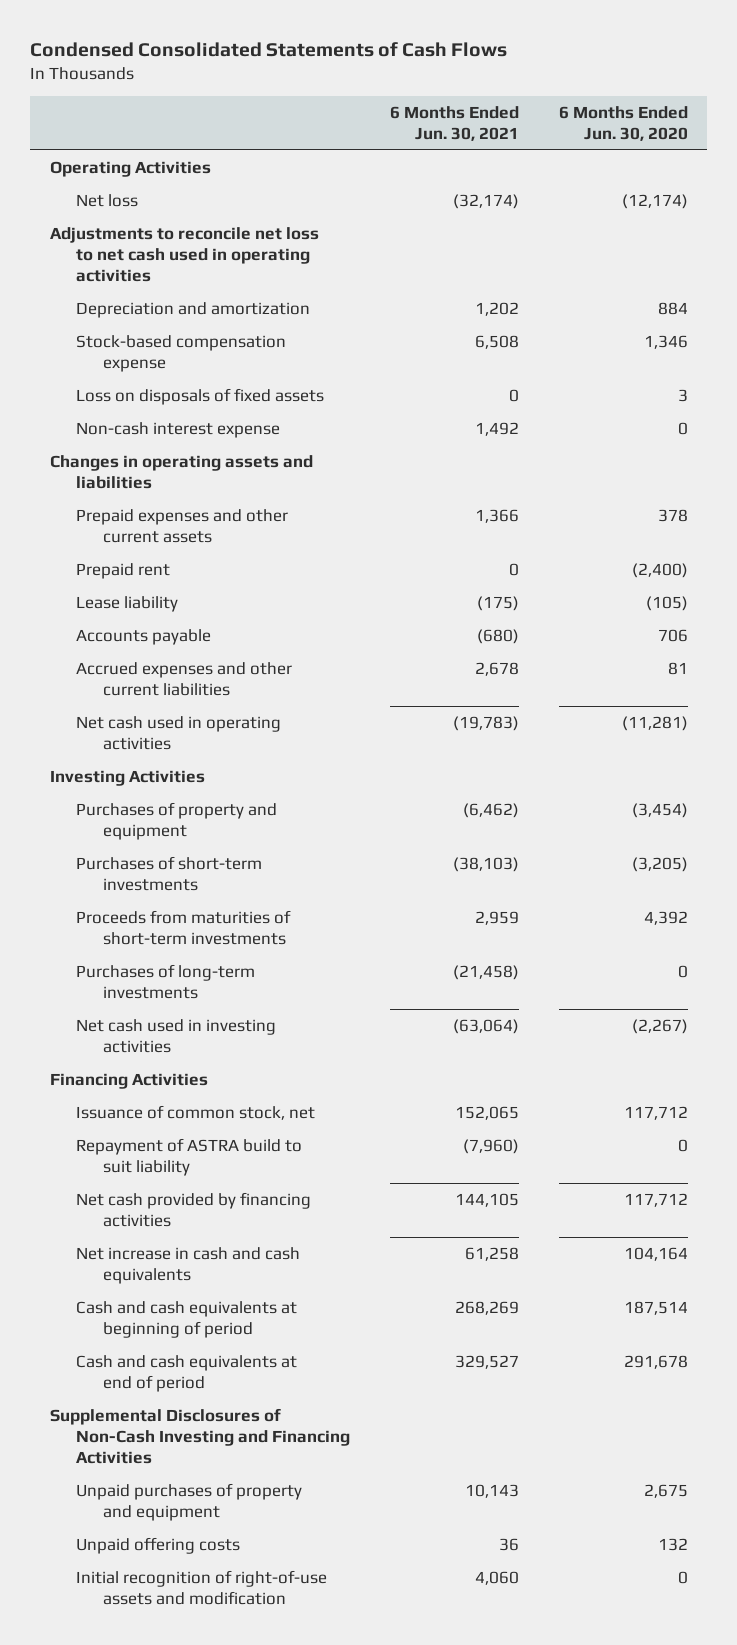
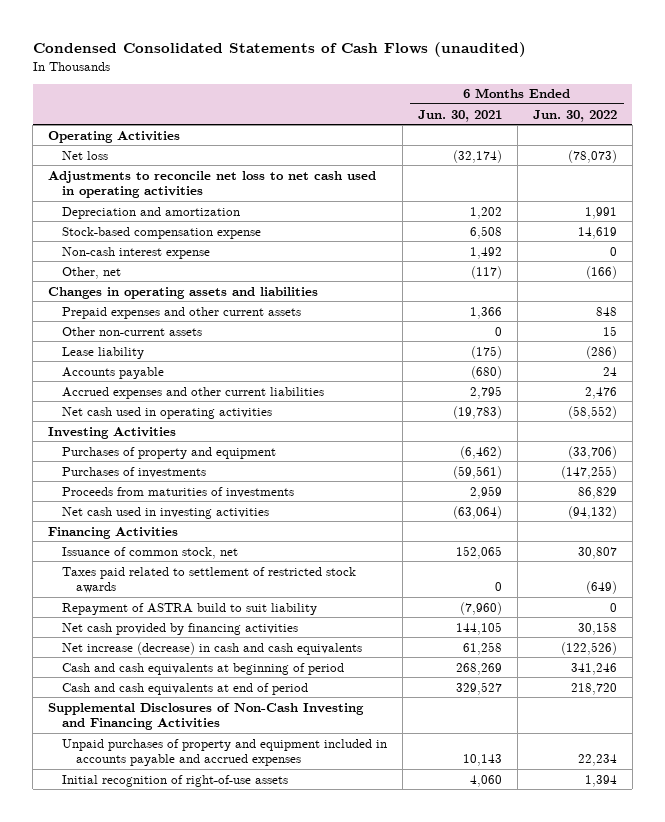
- Condensed Consolidated Statements of Cash Flows
+ Condensed Consolidated Statements of Cash Flows (unaudited)
- | 6 Months Ended Jun. 30, 2021 | 6 Months Ended Jun. 30, 2020
+ | 6 Months Ended Jun. 30, 2021 | 6 Months Ended Jun. 30, 2022
- Loss on disposals of fixed assets | 0 | 3
+ Other, net | (117) | (166)
- Prepaid rent | 0 | (2,400)
+ Other non-current assets | 0 | 15
- Accrued expenses and other current liabilities | 2,678 | 81
+ Accrued expenses and other current liabilities | 2,795 | 2,476
- Purchases of short-term investments | (38,103) | (3,205)
- Proceeds from maturities of short-term investments | 2,959 | 4,392
- Purchases of long-term investments | (21,458) | 0
+ Purchases of investments | (59,561) | (147,255)
+ Proceeds from maturities of investments | 2,959 | 86,829
+ Taxes paid related to settlement of restricted stock awards | 0 | (649)
- Net increase in cash and cash equivalents | 61,258 | 104,164
+ Net increase (decrease) in cash and cash equivalents | 61,258 | (122,526)
- Unpaid purchases of property and equipment | 10,143 | 2,675
- Unpaid offering costs | 36 | 132
- Initial recognition of right-of-use assets and modification | 4,060 | 0
+ Unpaid purchases of property and equipment included in accounts payable and accrued expenses | 10,143 | 22,234
+ Initial recognition of right-of-use assets | 4,060 | 1,394

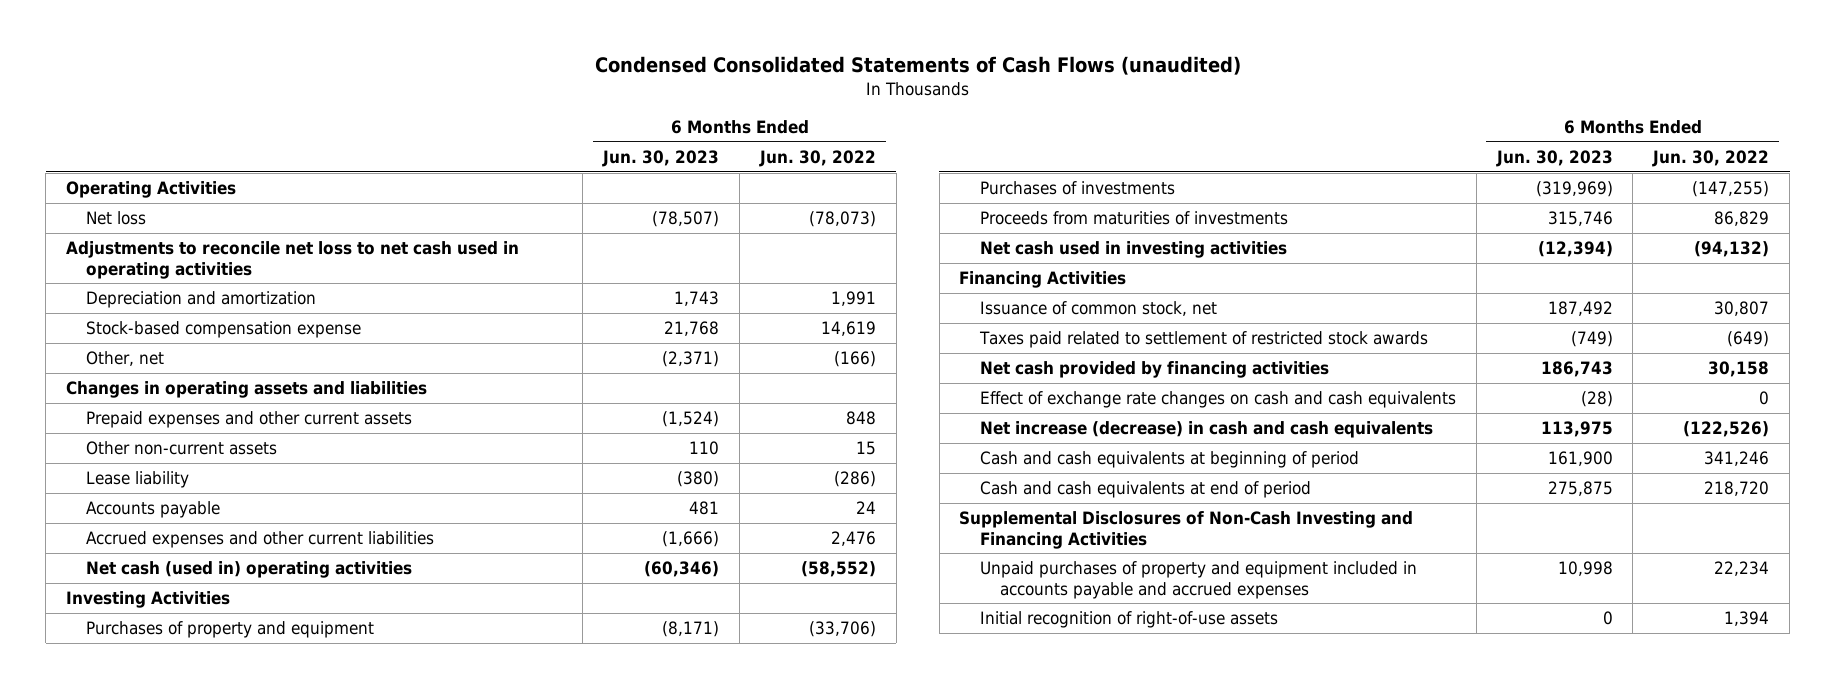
- | 6 Months Ended Jun. 30, 2021 | 6 Months Ended Jun. 30, 2022
+ | 6 Months Ended Jun. 30, 2023 | 6 Months Ended Jun. 30, 2022
- Non-cash interest expense | 1,492 | 0
- Net cash used in operating activities | (19,783) | (58,552)
+ Net cash (used in) operating activities | (60,346) | (58,552)
- Repayment of ASTRA build to suit liability | (7,960) | 0
+ Effect of exchange rate changes on cash and cash equivalents | (28) | 0

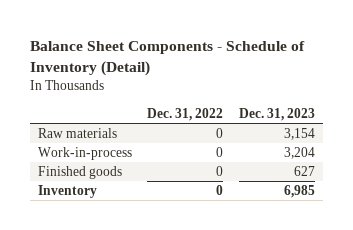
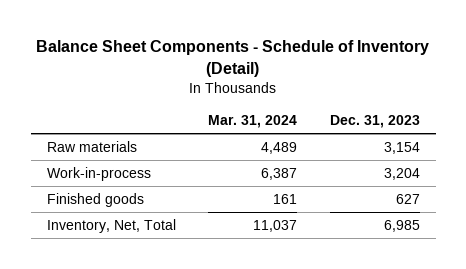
- | Dec. 31, 2022 | Dec. 31, 2023
+ | Mar. 31, 2024 | Dec. 31, 2023
- Inventory | 0 | 6,985
+ Inventory, Net, Total | 11,037 | 6,985

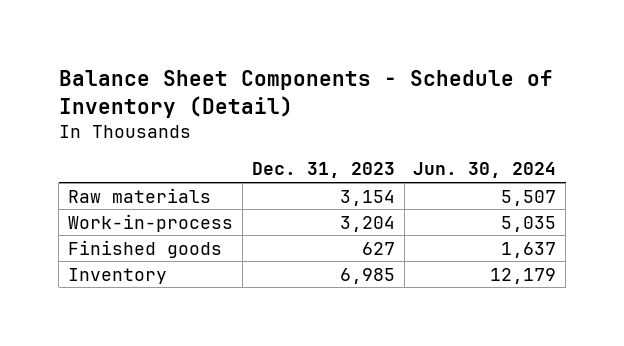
- | Mar. 31, 2024 | Dec. 31, 2023
+ | Dec. 31, 2023 | Jun. 30, 2024
- Inventory, Net, Total | 11,037 | 6,985
+ Inventory | 6,985 | 12,179

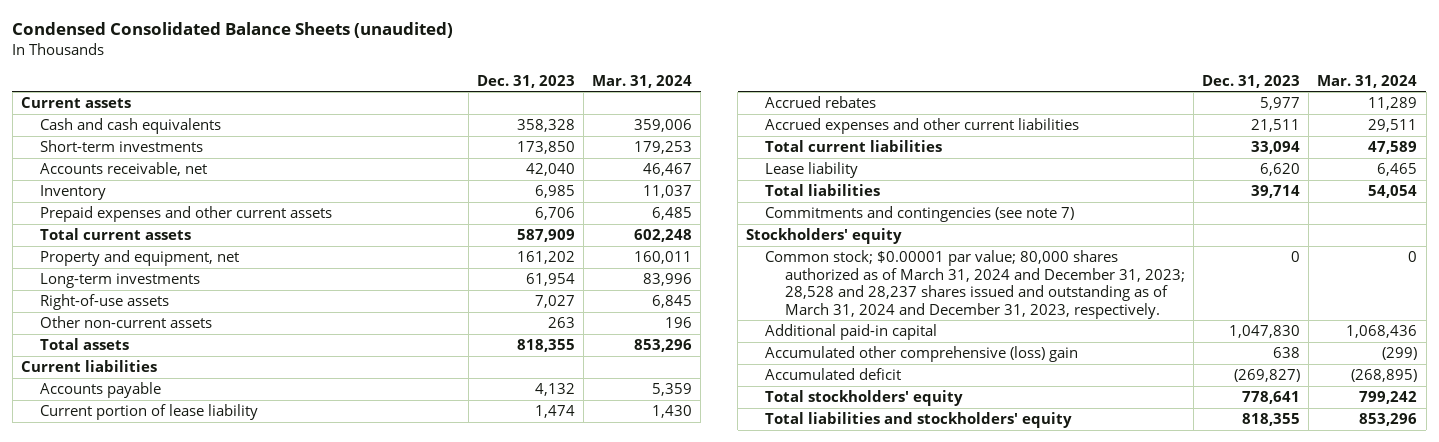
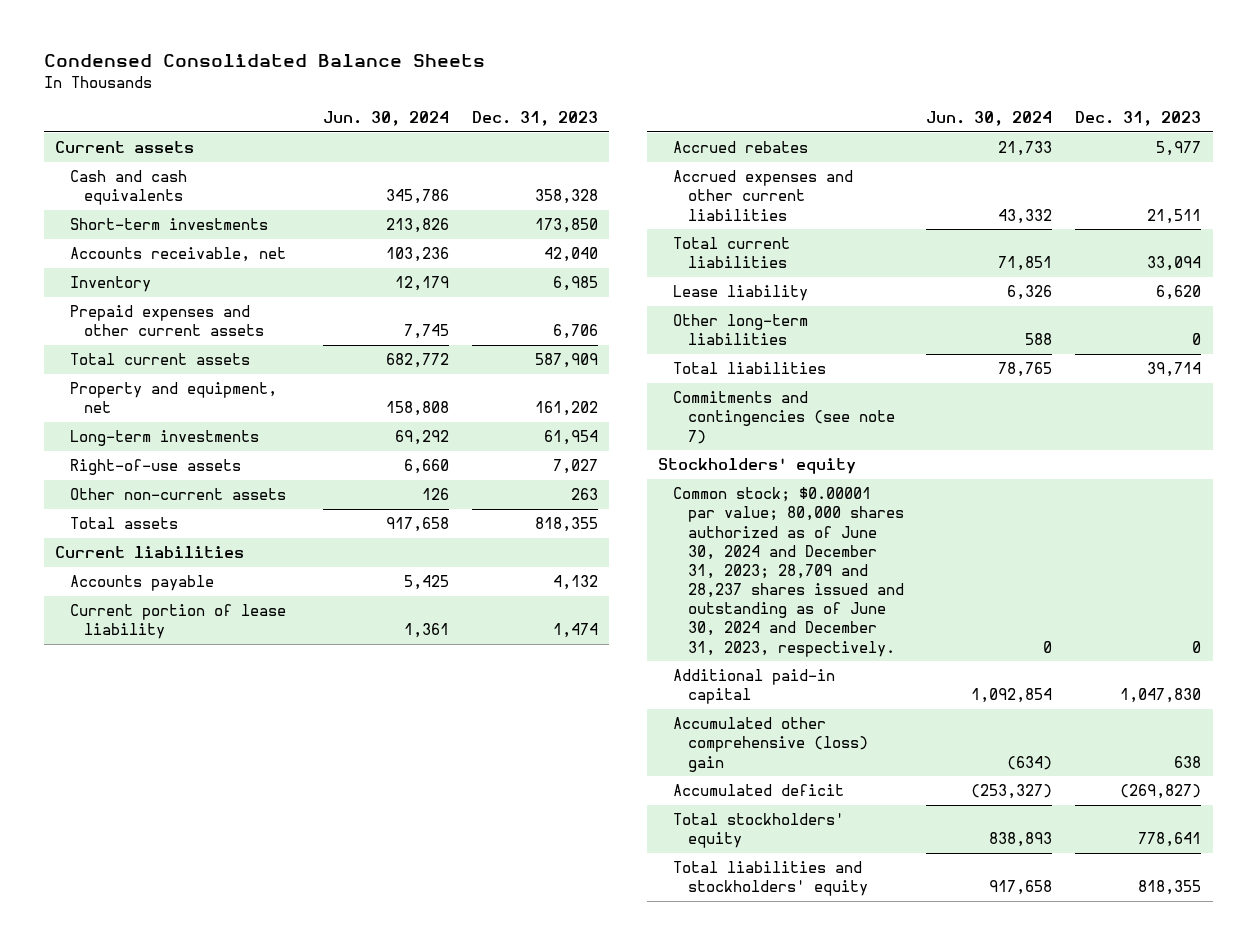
- Condensed Consolidated Balance Sheets (unaudited)
+ Condensed Consolidated Balance Sheets
- | Dec. 31, 2023 | Mar. 31, 2024
+ | Jun. 30, 2024 | Dec. 31, 2023
+ Other long-term liabilities | 588 | 0
- Common stock; $0.00001 par value; 80,000 shares authorized as of March 31, 2024 and December 31, 2023; 28,528 and 28,237 shares issued and outstanding as of March 31, 2024 and December 31, 2023, respectively. | 0 | 0
+ Common stock; $0.00001 par value; 80,000 shares authorized as of June 30, 2024 and December 31, 2023; 28,709 and 28,237 shares issued and outstanding as of June 30, 2024 and December 31, 2023, respectively. | 0 | 0

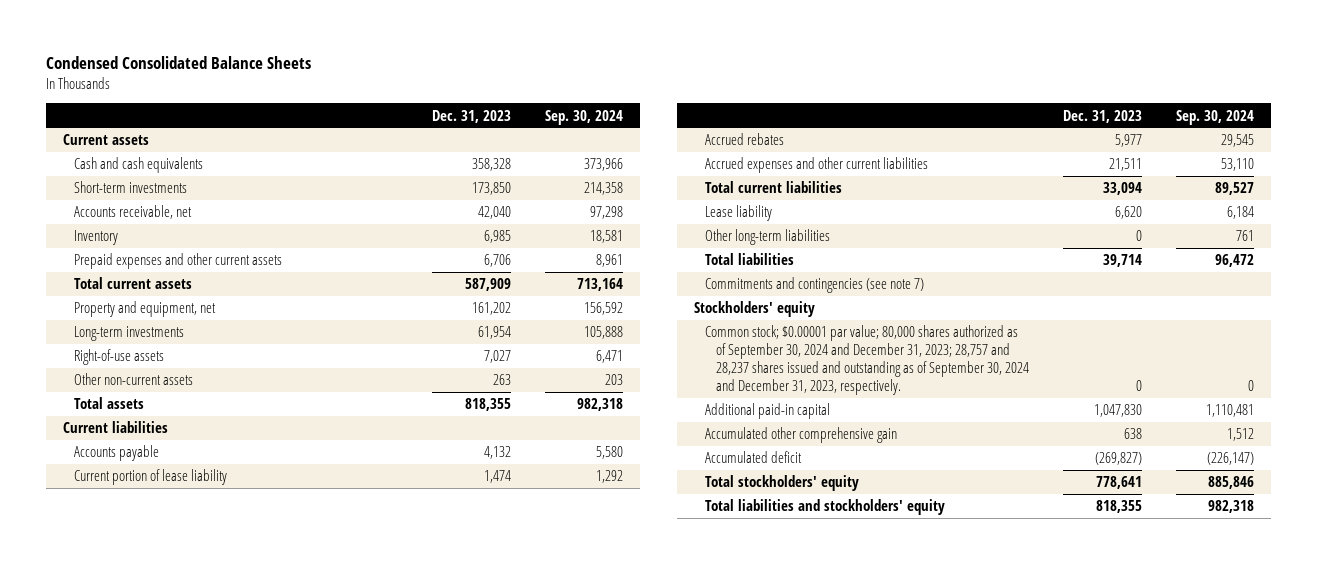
- | Jun. 30, 2024 | Dec. 31, 2023
+ | Dec. 31, 2023 | Sep. 30, 2024
- Common stock; $0.00001 par value; 80,000 shares authorized as of June 30, 2024 and December 31, 2023; 28,709 and 28,237 shares issued and outstanding as of June 30, 2024 and December 31, 2023, respectively. | 0 | 0
+ Common stock; $0.00001 par value; 80,000 shares authorized as of September 30, 2024 and December 31, 2023; 28,757 and 28,237 shares issued and outstanding as of September 30, 2024 and December 31, 2023, respectively. | 0 | 0
- Accumulated other comprehensive (loss) gain | (634) | 638
+ Accumulated other comprehensive gain | 638 | 1,512

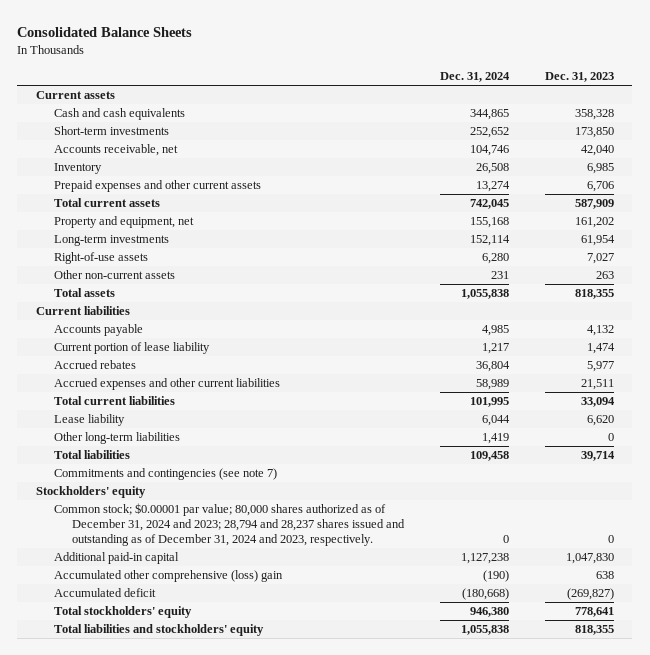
- Condensed Consolidated Balance Sheets
+ Consolidated Balance Sheets
- | Dec. 31, 2023 | Sep. 30, 2024
+ | Dec. 31, 2024 | Dec. 31, 2023
- Common stock; $0.00001 par value; 80,000 shares authorized as of September 30, 2024 and December 31, 2023; 28,757 and 28,237 shares issued and outstanding as of September 30, 2024 and December 31, 2023, respectively. | 0 | 0
+ Common stock; $0.00001 par value; 80,000 shares authorized as of December 31, 2024 and 2023; 28,794 and 28,237 shares issued and outstanding as of December 31, 2024 and 2023, respectively. | 0 | 0
- Accumulated other comprehensive gain | 638 | 1,512
+ Accumulated other comprehensive (loss) gain | (190) | 638

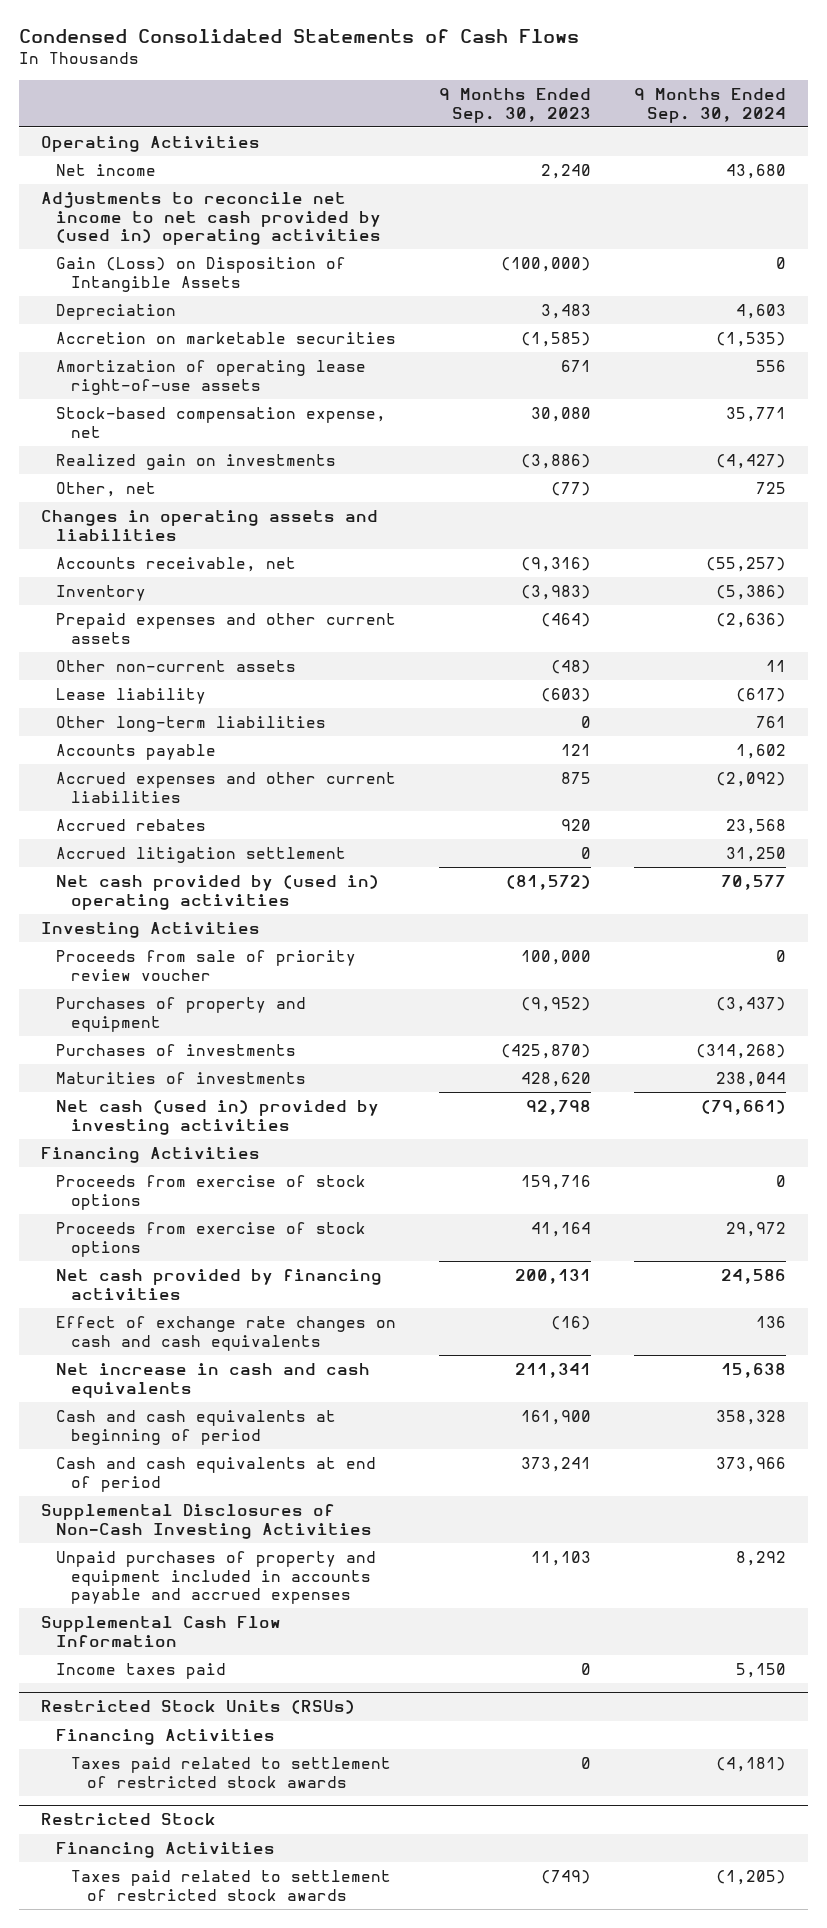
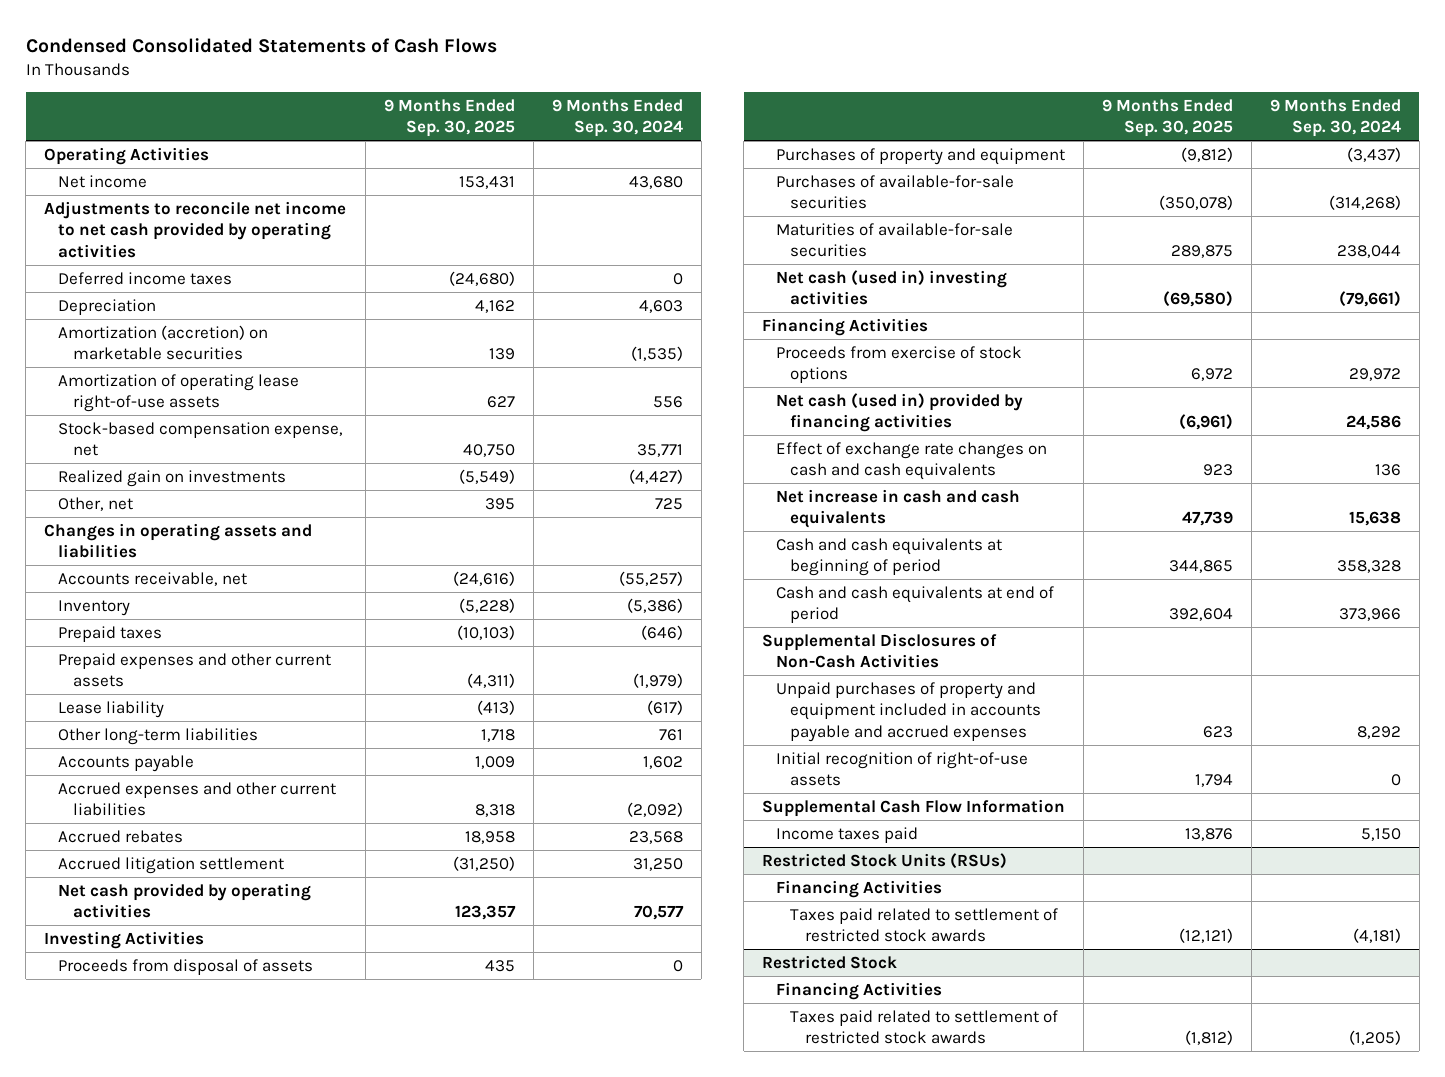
- | 9 Months Ended Sep. 30, 2023 | 9 Months Ended Sep. 30, 2024
+ | 9 Months Ended Sep. 30, 2025 | 9 Months Ended Sep. 30, 2024
- Adjustments to reconcile net income to net cash provided by (used in) operating activities
- Gain (Loss) on Disposition of Intangible Assets | (100,000) | 0
+ Adjustments to reconcile net income to net cash provided by operating activities
+ Deferred income taxes | (24,680) | 0
- Accretion on marketable securities | (1,585) | (1,535)
+ Amortization (accretion) on marketable securities | 139 | (1,535)
- Prepaid expenses and other current assets | (464) | (2,636)
- Other non-current assets | (48) | 11
+ Prepaid taxes | (10,103) | (646)
+ Prepaid expenses and other current assets | (4,311) | (1,979)
- Net cash provided by (used in) operating activities | (81,572) | 70,577
+ Net cash provided by operating activities | 123,357 | 70,577
- Proceeds from sale of priority review voucher | 100,000 | 0
+ Proceeds from disposal of assets | 435 | 0
- Purchases of investments | (425,870) | (314,268)
- Maturities of investments | 428,620 | 238,044
- Net cash (used in) provided by investing activities | 92,798 | (79,661)
+ Purchases of available-for-sale securities | (350,078) | (314,268)
+ Maturities of available-for-sale securities | 289,875 | 238,044
+ Net cash (used in) investing activities | (69,580) | (79,661)
- Proceeds from exercise of stock options | 159,716 | 0
- Net cash provided by financing activities | 200,131 | 24,586
+ Net cash (used in) provided by financing activities | (6,961) | 24,586
- Supplemental Disclosures of Non-Cash Investing Activities
+ Supplemental Disclosures of Non-Cash Activities
+ Initial recognition of right-of-use assets | 1,794 | 0

